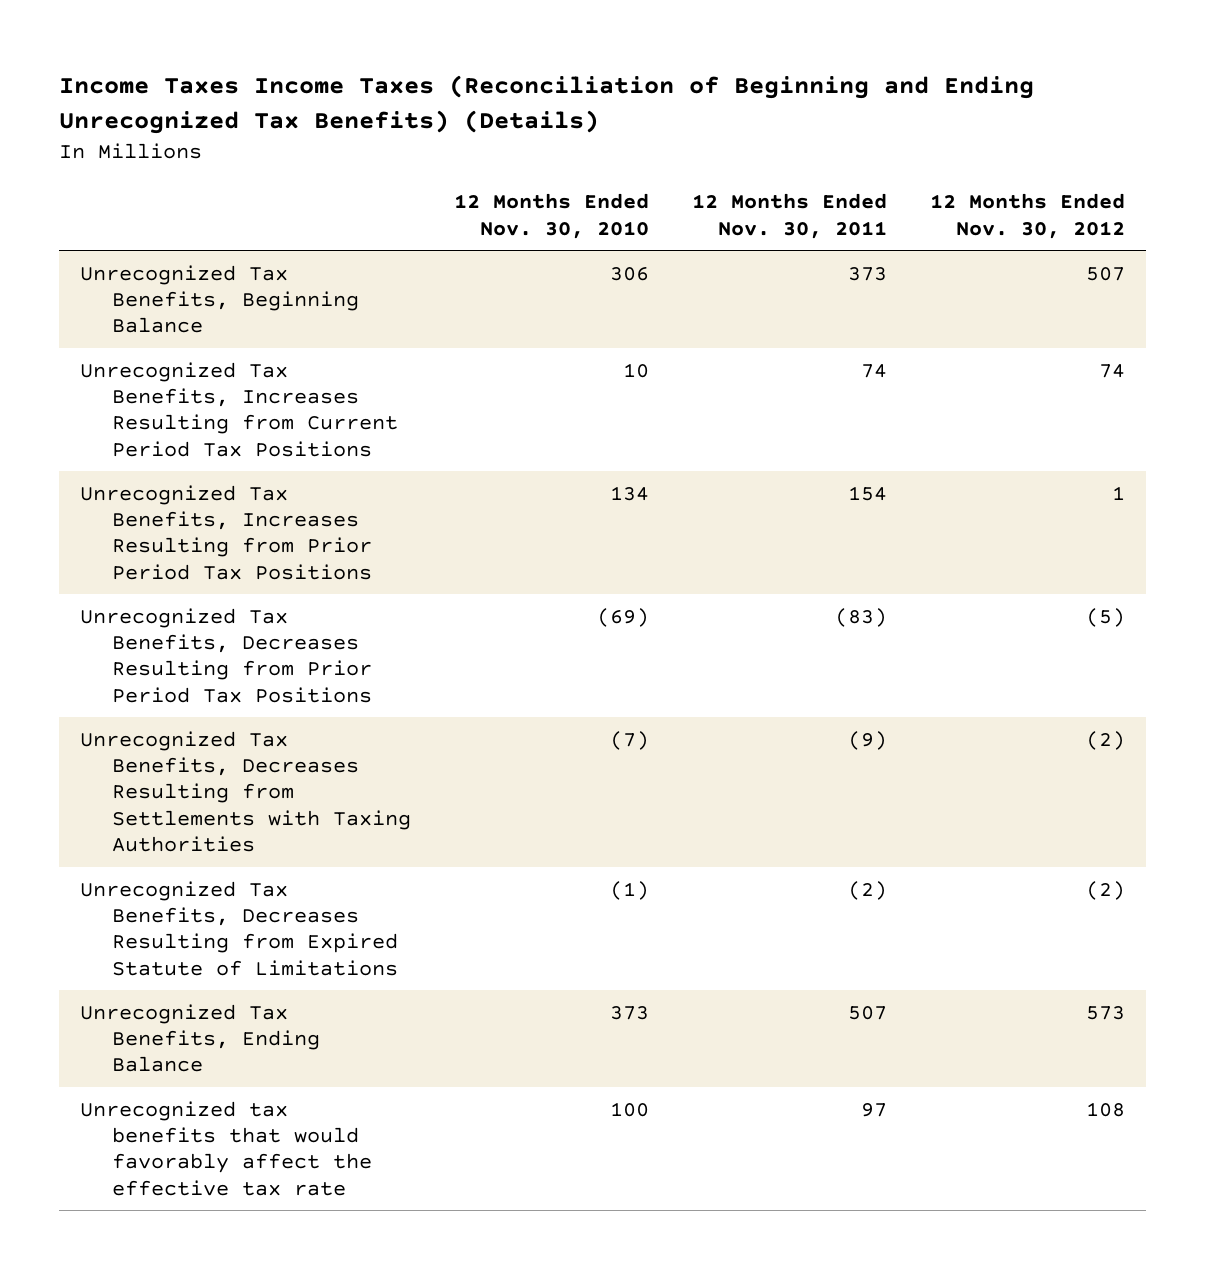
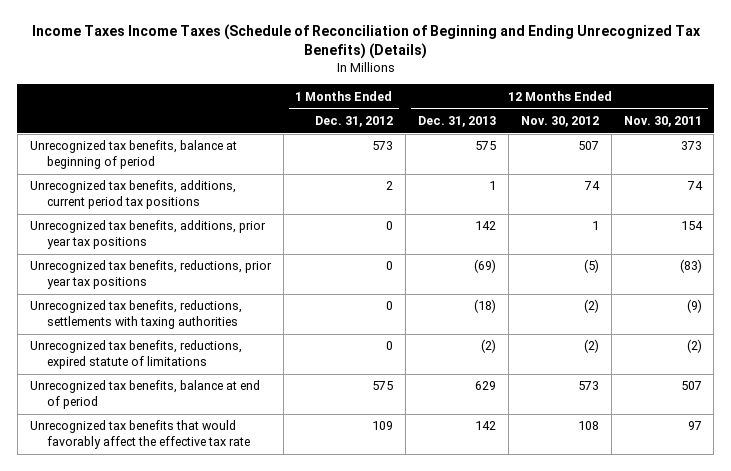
- Income Taxes Income Taxes (Reconciliation of Beginning and Ending Unrecognized Tax Benefits) (Details)
+ Income Taxes Income Taxes (Schedule of Reconciliation of Beginning and Ending Unrecognized Tax Benefits) (Details)
- | 12 Months Ended Nov. 30, 2010 | 12 Months Ended Nov. 30, 2011 | 12 Months Ended Nov. 30, 2012
+ | 1 Months Ended Dec. 31, 2012 | 12 Months Ended Dec. 31, 2013 | 12 Months Ended Nov. 30, 2012 | 12 Months Ended Nov. 30, 2011
- Unrecognized Tax Benefits, Beginning Balance | 306 | 373 | 507
- Unrecognized Tax Benefits, Increases Resulting from Current Period Tax Positions | 10 | 74 | 74
- Unrecognized Tax Benefits, Increases Resulting from Prior Period Tax Positions | 134 | 154 | 1
- Unrecognized Tax Benefits, Decreases Resulting from Prior Period Tax Positions | (69) | (83) | (5)
- Unrecognized Tax Benefits, Decreases Resulting from Settlements with Taxing Authorities | (7) | (9) | (2)
- Unrecognized Tax Benefits, Decreases Resulting from Expired Statute of Limitations | (1) | (2) | (2)
- Unrecognized Tax Benefits, Ending Balance | 373 | 507 | 573
+ Unrecognized tax benefits, balance at beginning of period | 573 | 575 | 507 | 373
+ Unrecognized tax benefits, additions, current period tax positions | 2 | 1 | 74 | 74
+ Unrecognized tax benefits, additions, prior year tax positions | 0 | 142 | 1 | 154
+ Unrecognized tax benefits, reductions, prior year tax positions | 0 | (69) | (5) | (83)
+ Unrecognized tax benefits, reductions, settlements with taxing authorities | 0 | (18) | (2) | (9)
+ Unrecognized tax benefits, reductions, expired statute of limitations | 0 | (2) | (2) | (2)
+ Unrecognized tax benefits, balance at end of period | 575 | 629 | 573 | 507

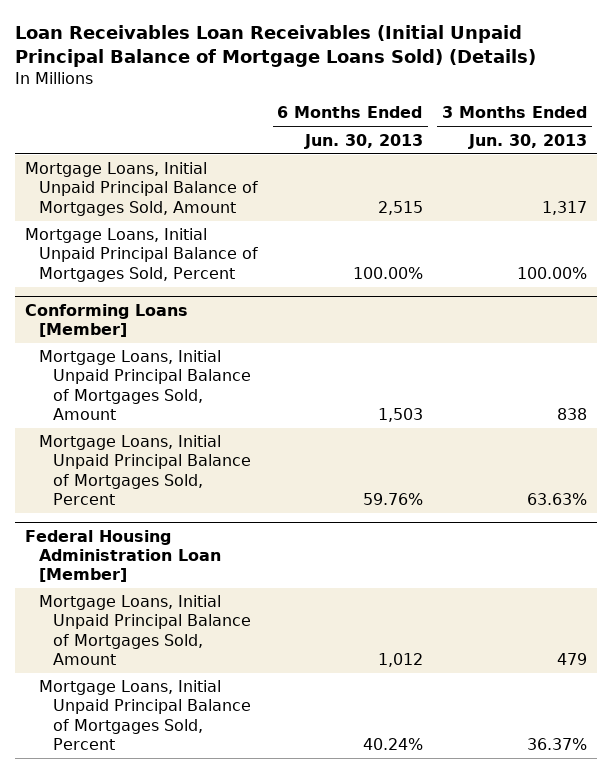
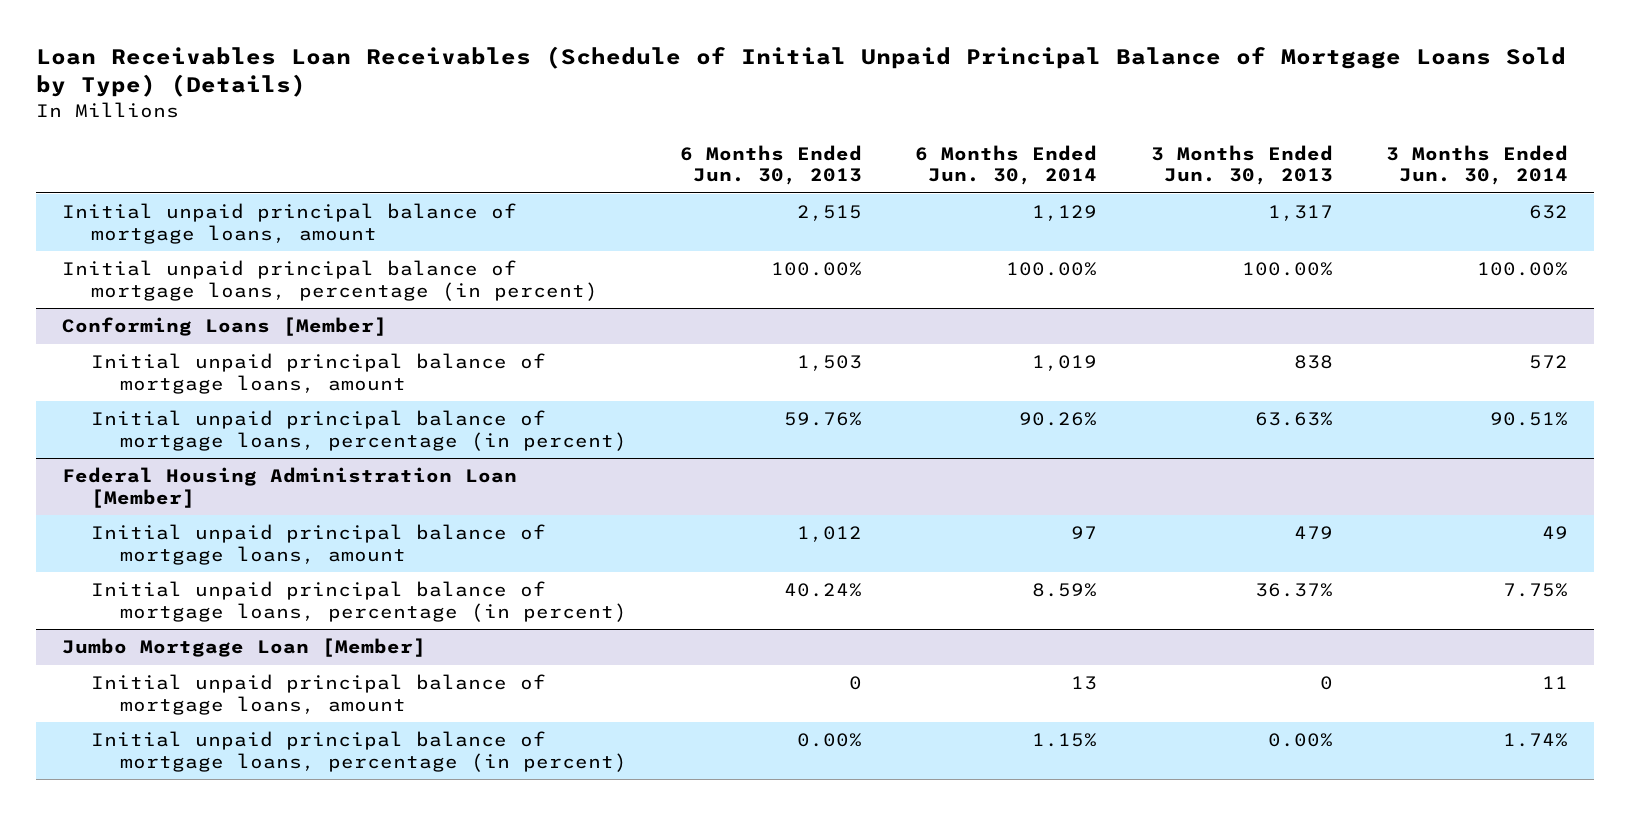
- Loan Receivables Loan Receivables (Initial Unpaid Principal Balance of Mortgage Loans Sold) (Details)
+ Loan Receivables Loan Receivables (Schedule of Initial Unpaid Principal Balance of Mortgage Loans Sold by Type) (Details)
- | 6 Months Ended Jun. 30, 2013 | 3 Months Ended Jun. 30, 2013
+ | 6 Months Ended Jun. 30, 2013 | 6 Months Ended Jun. 30, 2014 | 3 Months Ended Jun. 30, 2013 | 3 Months Ended Jun. 30, 2014
- Mortgage Loans, Initial Unpaid Principal Balance of Mortgages Sold, Amount | 2,515 | 1,317
- Mortgage Loans, Initial Unpaid Principal Balance of Mortgages Sold, Percent | 100.00% | 100.00%
+ Initial unpaid principal balance of mortgage loans, amount | 2,515 | 1,129 | 1,317 | 632
+ Initial unpaid principal balance of mortgage loans, percentage (in percent) | 100.00% | 100.00% | 100.00% | 100.00%
@ Conforming Loans [Member]
- Mortgage Loans, Initial Unpaid Principal Balance of Mortgages Sold, Amount | 1,503 | 838
- Mortgage Loans, Initial Unpaid Principal Balance of Mortgages Sold, Percent | 59.76% | 63.63%
+ Initial unpaid principal balance of mortgage loans, amount | 1,503 | 1,019 | 838 | 572
+ Initial unpaid principal balance of mortgage loans, percentage (in percent) | 59.76% | 90.26% | 63.63% | 90.51%
@ Federal Housing Administration Loan [Member]
- Mortgage Loans, Initial Unpaid Principal Balance of Mortgages Sold, Amount | 1,012 | 479
- Mortgage Loans, Initial Unpaid Principal Balance of Mortgages Sold, Percent | 40.24% | 36.37%
+ Initial unpaid principal balance of mortgage loans, amount | 1,012 | 97 | 479 | 49
+ Initial unpaid principal balance of mortgage loans, percentage (in percent) | 40.24% | 8.59% | 36.37% | 7.75%
+ Jumbo Mortgage Loan [Member]
+ Initial unpaid principal balance of mortgage loans, amount | 0 | 13 | 0 | 11
+ Initial unpaid principal balance of mortgage loans, percentage (in percent) | 0.00% | 1.15% | 0.00% | 1.74%

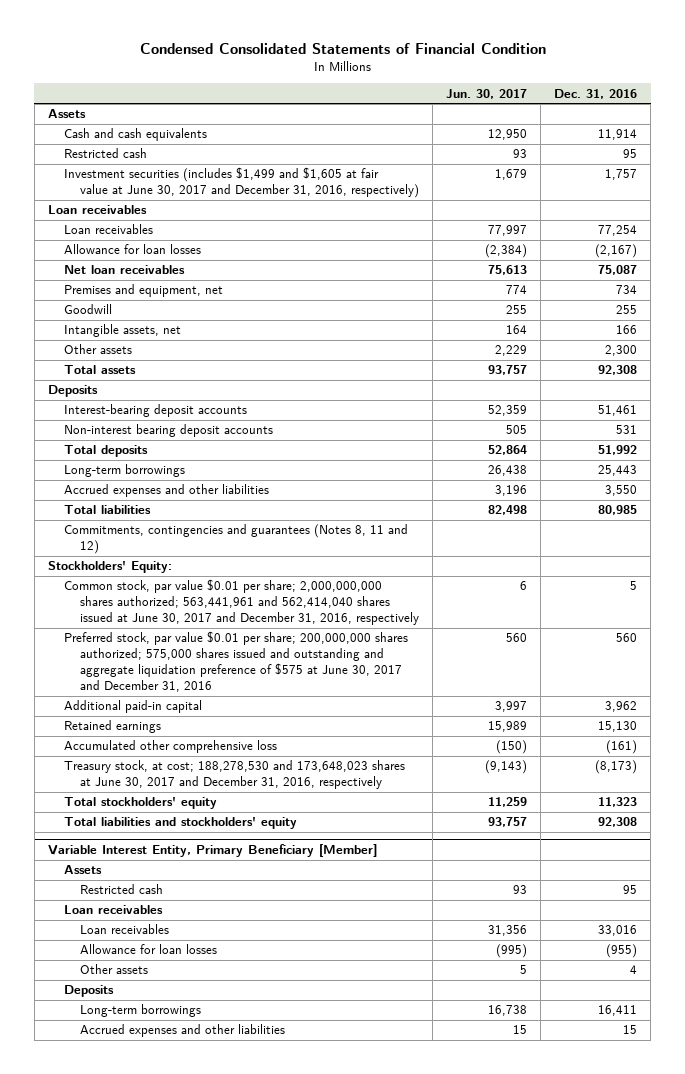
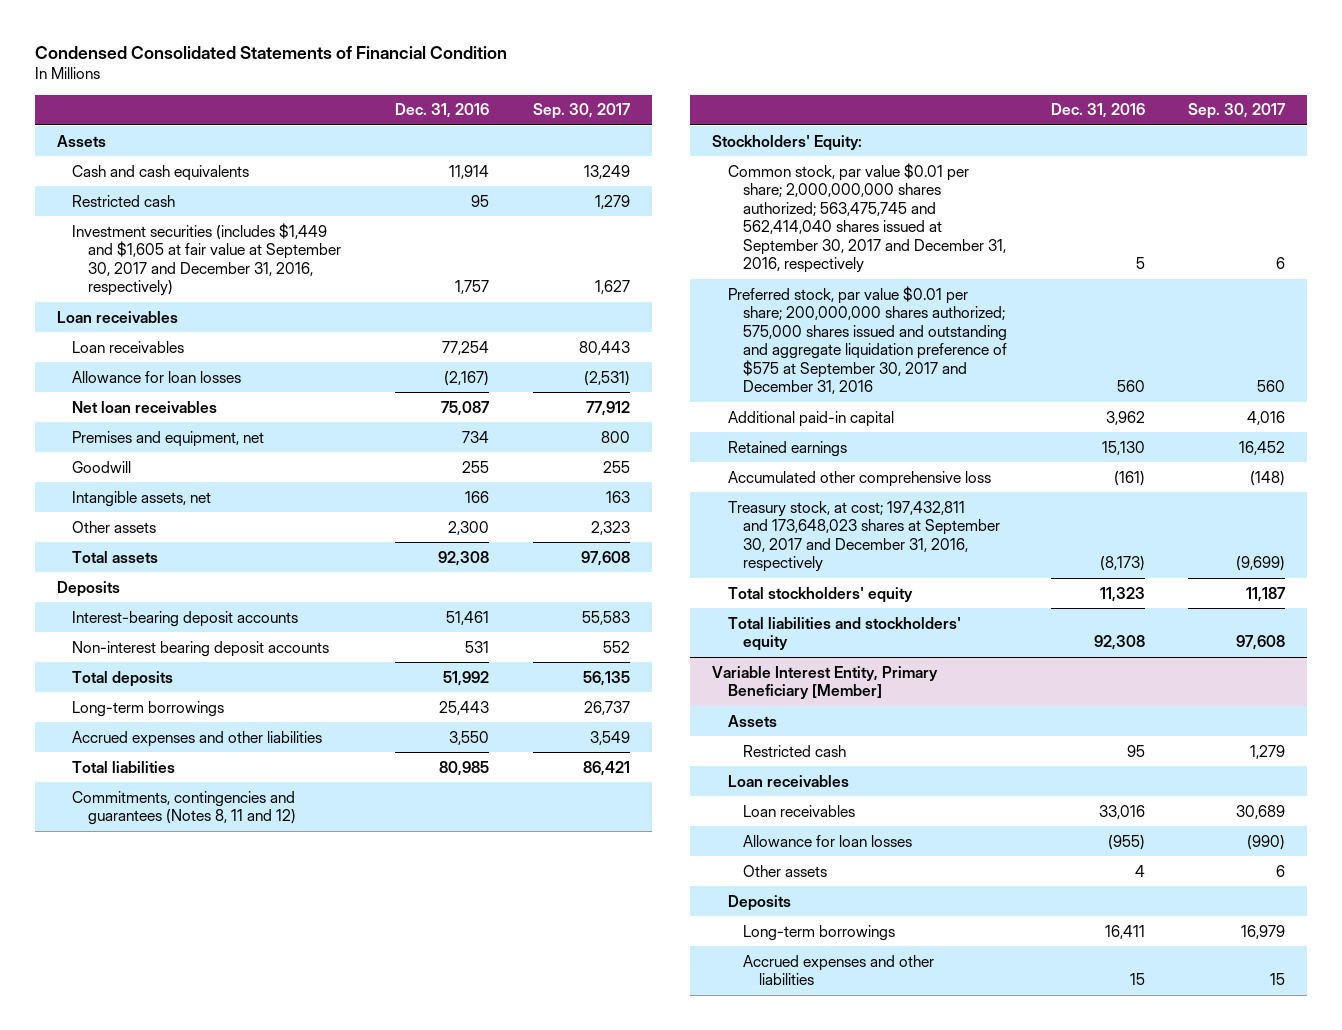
- | Jun. 30, 2017 | Dec. 31, 2016
+ | Dec. 31, 2016 | Sep. 30, 2017
- Investment securities (includes $1,499 and $1,605 at fair value at June 30, 2017 and December 31, 2016, respectively) | 1,679 | 1,757
+ Investment securities (includes $1,449 and $1,605 at fair value at September 30, 2017 and December 31, 2016, respectively) | 1,757 | 1,627
- Common stock, par value $0.01 per share; 2,000,000,000 shares authorized; 563,441,961 and 562,414,040 shares issued at June 30, 2017 and December 31, 2016, respectively | 6 | 5
- Preferred stock, par value $0.01 per share; 200,000,000 shares authorized; 575,000 shares issued and outstanding and aggregate liquidation preference of $575 at June 30, 2017 and December 31, 2016 | 560 | 560
+ Common stock, par value $0.01 per share; 2,000,000,000 shares authorized; 563,475,745 and 562,414,040 shares issued at September 30, 2017 and December 31, 2016, respectively | 5 | 6
+ Preferred stock, par value $0.01 per share; 200,000,000 shares authorized; 575,000 shares issued and outstanding and aggregate liquidation preference of $575 at September 30, 2017 and December 31, 2016 | 560 | 560
- Treasury stock, at cost; 188,278,530 and 173,648,023 shares at June 30, 2017 and December 31, 2016, respectively | (9,143) | (8,173)
+ Treasury stock, at cost; 197,432,811 and 173,648,023 shares at September 30, 2017 and December 31, 2016, respectively | (8,173) | (9,699)

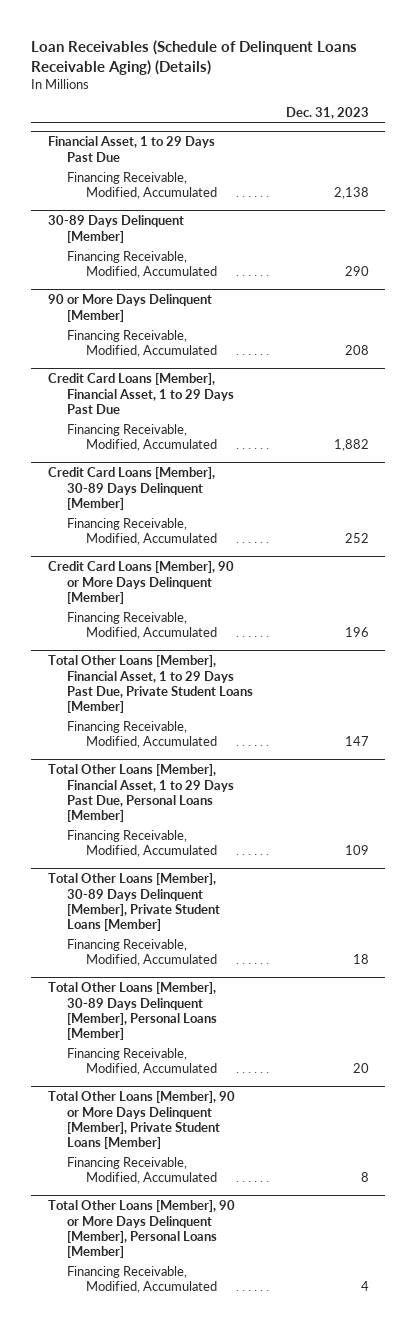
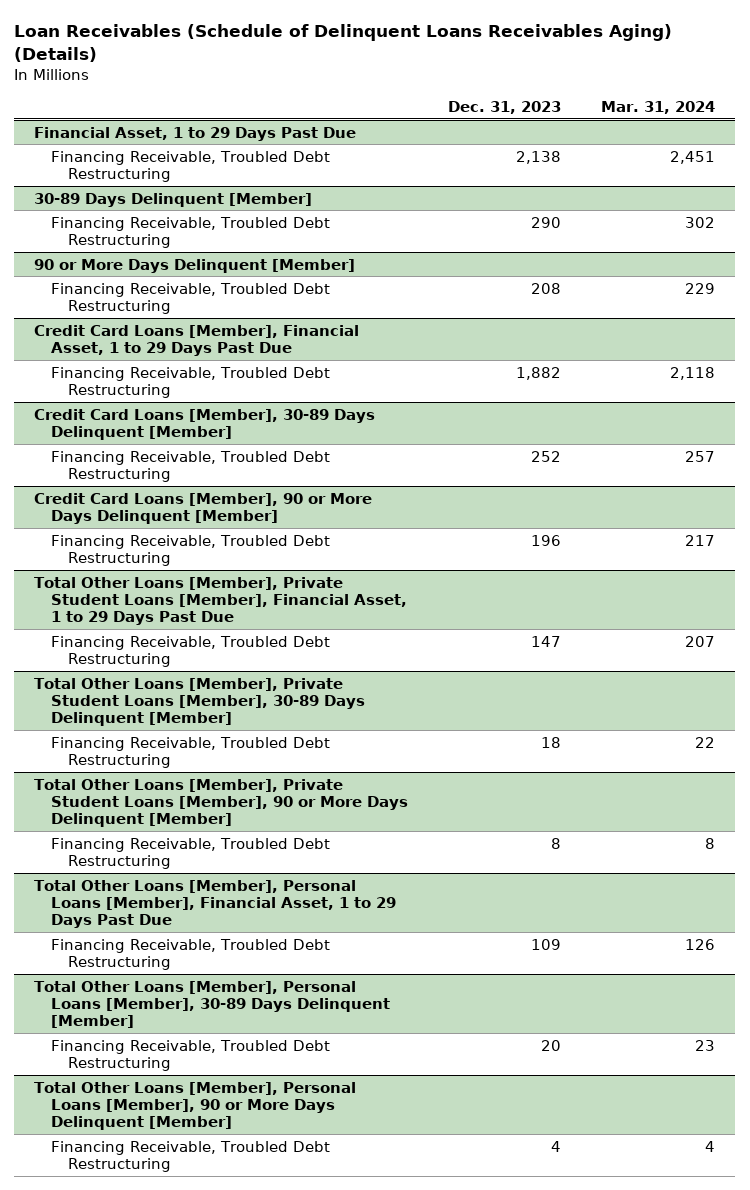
- Loan Receivables (Schedule of Delinquent Loans Receivable Aging) (Details)
+ Loan Receivables (Schedule of Delinquent Loans Receivables Aging) (Details)
- | Dec. 31, 2023
+ | Dec. 31, 2023 | Mar. 31, 2024
@ Financial Asset, 1 to 29 Days Past Due
- Financing Receivable, Modified, Accumulated | 2,138
+ Financing Receivable, Troubled Debt Restructuring | 2,138 | 2,451
@ 30-89 Days Delinquent [Member]
- Financing Receivable, Modified, Accumulated | 290
+ Financing Receivable, Troubled Debt Restructuring | 290 | 302
@ 90 or More Days Delinquent [Member]
- Financing Receivable, Modified, Accumulated | 208
+ Financing Receivable, Troubled Debt Restructuring | 208 | 229
@ Credit Card Loans [Member], Financial Asset, 1 to 29 Days Past Due
- Financing Receivable, Modified, Accumulated | 1,882
+ Financing Receivable, Troubled Debt Restructuring | 1,882 | 2,118
@ Credit Card Loans [Member], 30-89 Days Delinquent [Member]
- Financing Receivable, Modified, Accumulated | 252
+ Financing Receivable, Troubled Debt Restructuring | 252 | 257
@ Credit Card Loans [Member], 90 or More Days Delinquent [Member]
- Financing Receivable, Modified, Accumulated | 196
- Total Other Loans [Member], Financial Asset, 1 to 29 Days Past Due, Private Student Loans [Member]
- Financing Receivable, Modified, Accumulated | 147
- Total Other Loans [Member], Financial Asset, 1 to 29 Days Past Due, Personal Loans [Member]
- Financing Receivable, Modified, Accumulated | 109
- Total Other Loans [Member], 30-89 Days Delinquent [Member], Private Student Loans [Member]
- Financing Receivable, Modified, Accumulated | 18
- Total Other Loans [Member], 30-89 Days Delinquent [Member], Personal Loans [Member]
- Financing Receivable, Modified, Accumulated | 20
- Total Other Loans [Member], 90 or More Days Delinquent [Member], Private Student Loans [Member]
- Financing Receivable, Modified, Accumulated | 8
- Total Other Loans [Member], 90 or More Days Delinquent [Member], Personal Loans [Member]
- Financing Receivable, Modified, Accumulated | 4
@ Credit Card Loans [Member], 90 or More Days Delinquent [Member]
+ Financing Receivable, Troubled Debt Restructuring | 196 | 217
+ Total Other Loans [Member], Private Student Loans [Member], Financial Asset, 1 to 29 Days Past Due
+ Financing Receivable, Troubled Debt Restructuring | 147 | 207
+ Total Other Loans [Member], Private Student Loans [Member], 30-89 Days Delinquent [Member]
+ Financing Receivable, Troubled Debt Restructuring | 18 | 22
+ Total Other Loans [Member], Private Student Loans [Member], 90 or More Days Delinquent [Member]
+ Financing Receivable, Troubled Debt Restructuring | 8 | 8
+ Total Other Loans [Member], Personal Loans [Member], Financial Asset, 1 to 29 Days Past Due
+ Financing Receivable, Troubled Debt Restructuring | 109 | 126
+ Total Other Loans [Member], Personal Loans [Member], 30-89 Days Delinquent [Member]
+ Financing Receivable, Troubled Debt Restructuring | 20 | 23
+ Total Other Loans [Member], Personal Loans [Member], 90 or More Days Delinquent [Member]
+ Financing Receivable, Troubled Debt Restructuring | 4 | 4

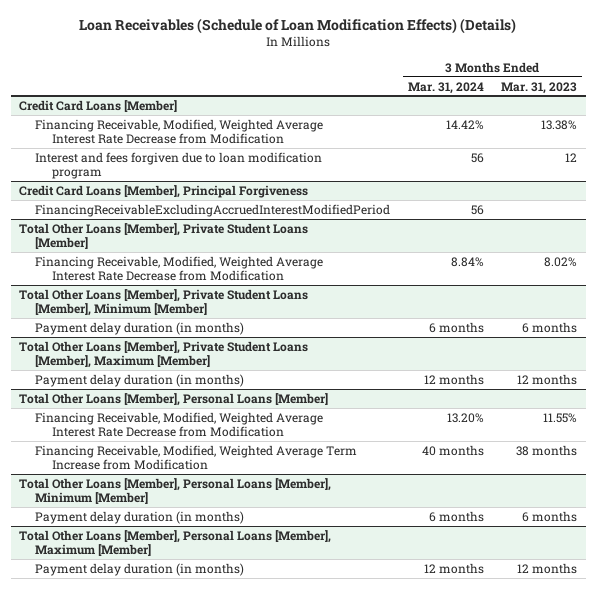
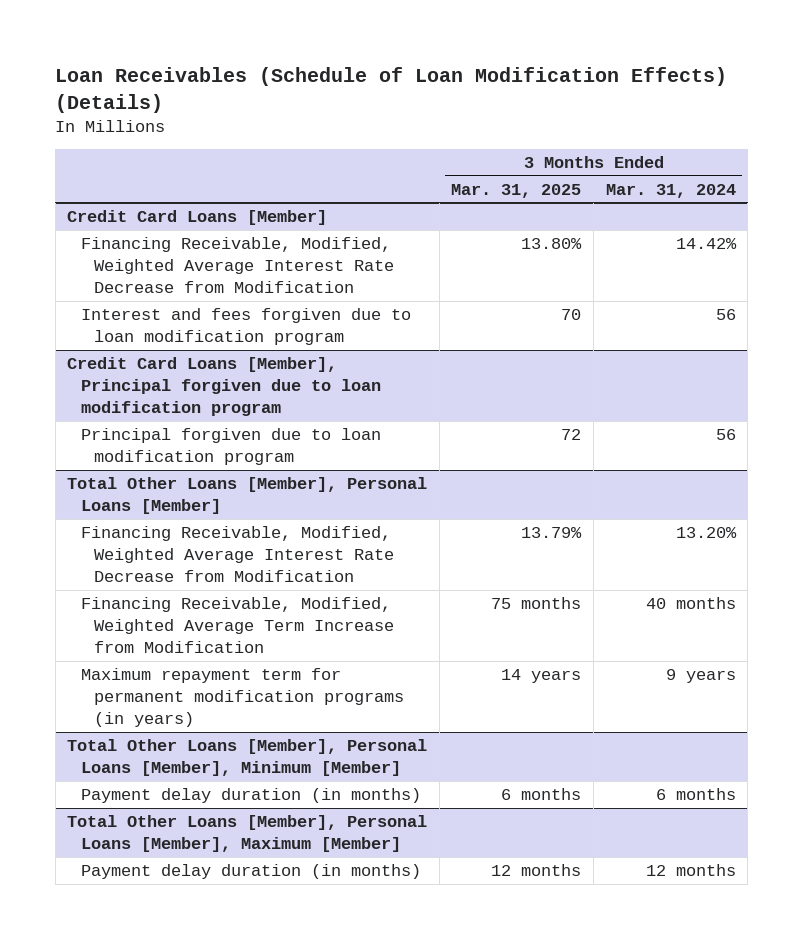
- | 3 Months Ended Mar. 31, 2024 | 3 Months Ended Mar. 31, 2023
+ | 3 Months Ended Mar. 31, 2025 | 3 Months Ended Mar. 31, 2024
- Credit Card Loans [Member], Principal Forgiveness
- FinancingReceivableExcludingAccruedInterestModifiedPeriod | 56 |
- Total Other Loans [Member], Private Student Loans [Member]
- Financing Receivable, Modified, Weighted Average Interest Rate Decrease from Modification | 8.84% | 8.02%
- Total Other Loans [Member], Private Student Loans [Member], Minimum [Member]
- Payment delay duration (in months) | 6 months | 6 months
- Total Other Loans [Member], Private Student Loans [Member], Maximum [Member]
- Payment delay duration (in months) | 12 months | 12 months
+ Credit Card Loans [Member], Principal forgiven due to loan modification program
+ Principal forgiven due to loan modification program | 72 | 56
@ Total Other Loans [Member], Personal Loans [Member]
+ Maximum repayment term for permanent modification programs (in years) | 14 years | 9 years

